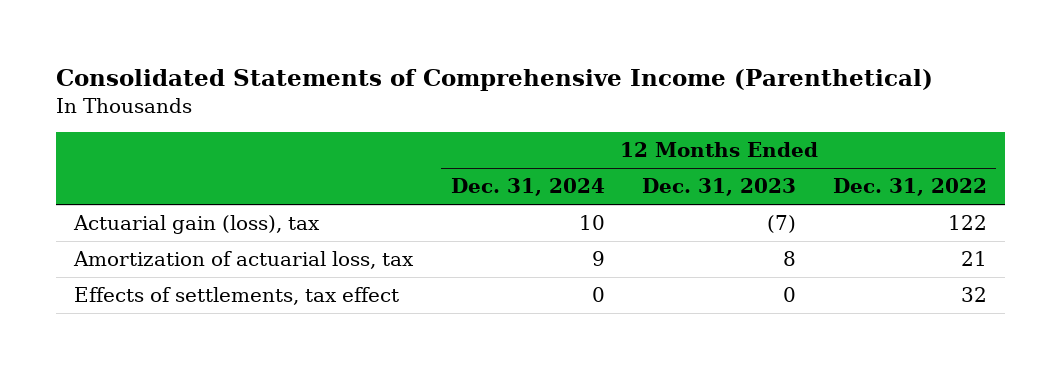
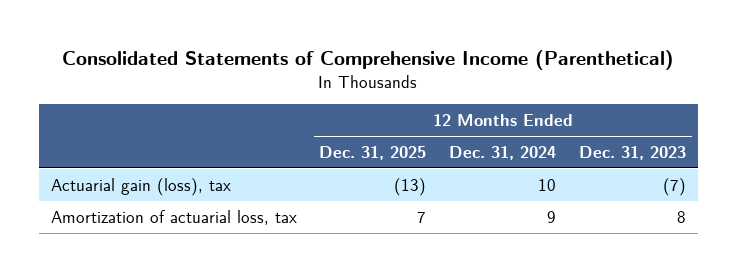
- | 12 Months Ended Dec. 31, 2024 | 12 Months Ended Dec. 31, 2023 | 12 Months Ended Dec. 31, 2022
+ | 12 Months Ended Dec. 31, 2025 | 12 Months Ended Dec. 31, 2024 | 12 Months Ended Dec. 31, 2023
- Effects of settlements, tax effect | 0 | 0 | 32

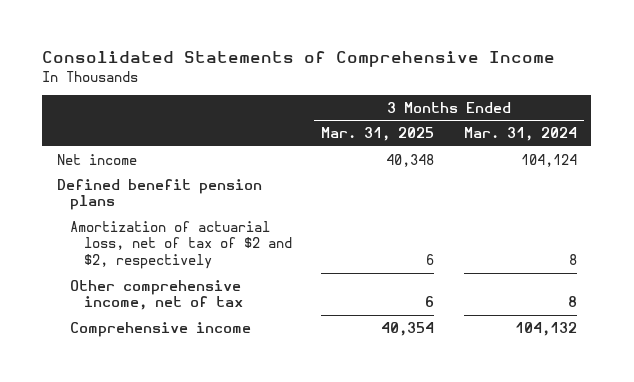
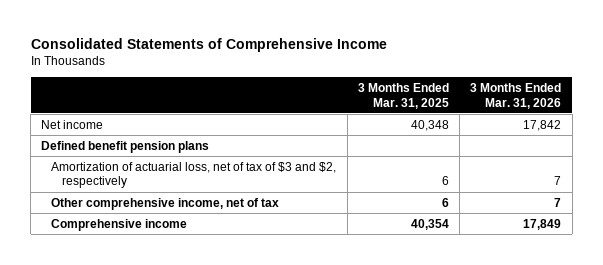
- | 3 Months Ended Mar. 31, 2025 | 3 Months Ended Mar. 31, 2024
+ | 3 Months Ended Mar. 31, 2025 | 3 Months Ended Mar. 31, 2026
- Amortization of actuarial loss, net of tax of $2 and $2, respectively | 6 | 8
+ Amortization of actuarial loss, net of tax of $3 and $2, respectively | 6 | 7

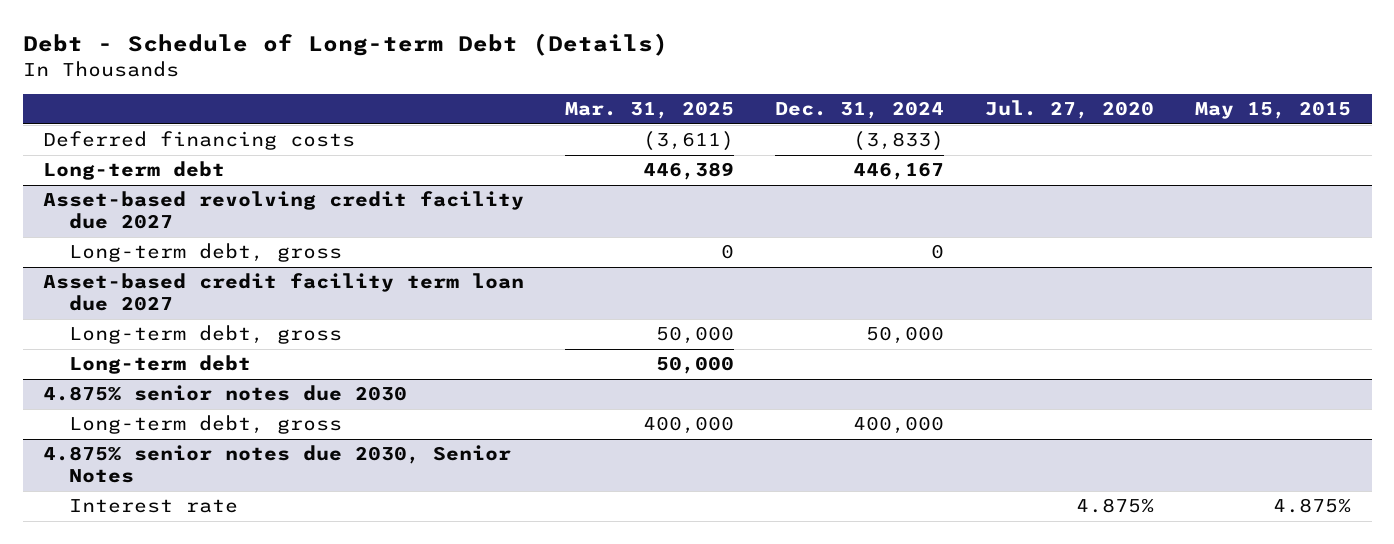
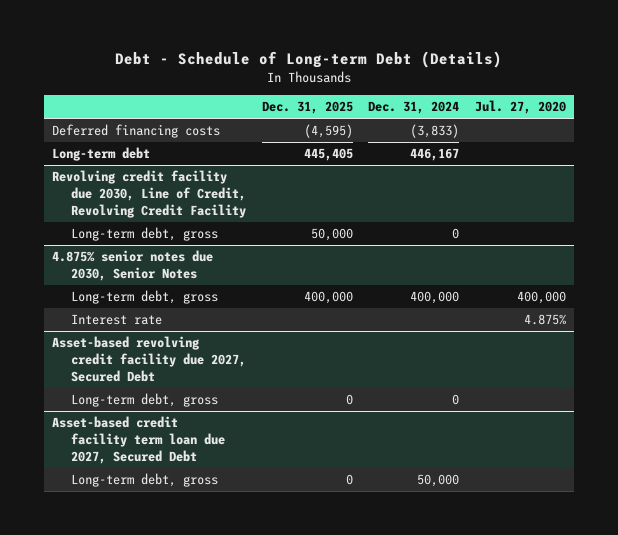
- | Mar. 31, 2025 | Dec. 31, 2024 | Jul. 27, 2020 | May 15, 2015
+ | Dec. 31, 2025 | Dec. 31, 2024 | Jul. 27, 2020
- Asset-based revolving credit facility due 2027
+ Revolving credit facility due 2030, Line of Credit, Revolving Credit Facility
- Asset-based credit facility term loan due 2027
- Long-term debt, gross | 50,000 | 50,000 | |
- Long-term debt | 50,000 | | |
- 4.875% senior notes due 2030
- Long-term debt, gross | 400,000 | 400,000 | |
@ 4.875% senior notes due 2030, Senior Notes
+ Long-term debt, gross | 400,000 | 400,000 | 400,000
+ Asset-based revolving credit facility due 2027, Secured Debt
+ Long-term debt, gross | 0 | 0 |
+ Asset-based credit facility term loan due 2027, Secured Debt
+ Long-term debt, gross | 0 | 50,000 |

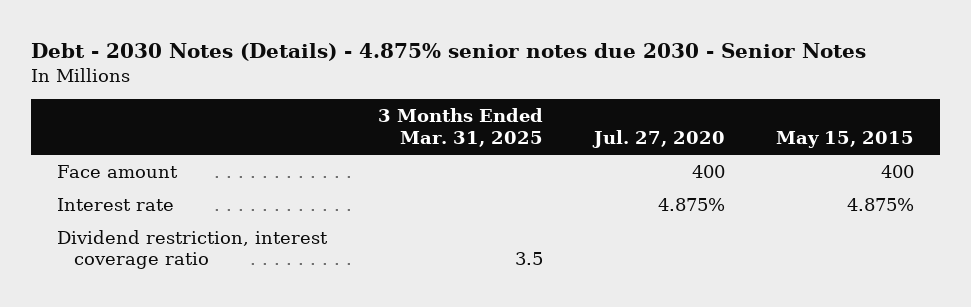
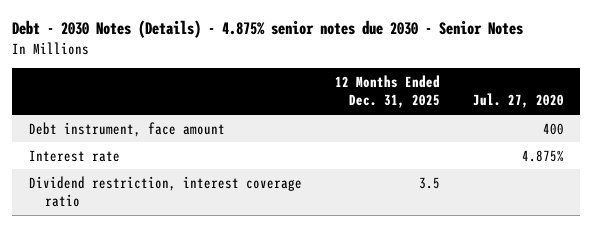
- | 3 Months Ended Mar. 31, 2025 | Jul. 27, 2020 | May 15, 2015
+ | 12 Months Ended Dec. 31, 2025 | Jul. 27, 2020
- Face amount | | 400 | 400
+ Debt instrument, face amount | | 400

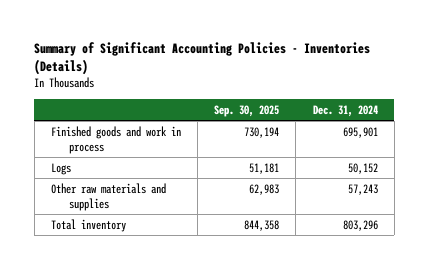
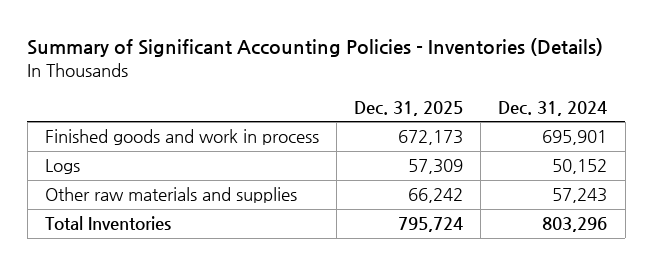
- | Sep. 30, 2025 | Dec. 31, 2024
+ | Dec. 31, 2025 | Dec. 31, 2024
- Total inventory | 844,358 | 803,296
+ Total Inventories | 795,724 | 803,296

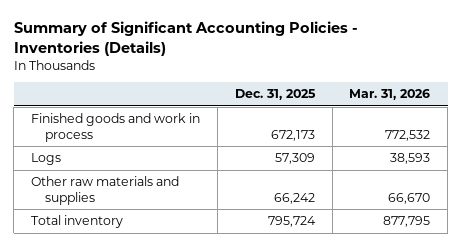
- | Dec. 31, 2025 | Dec. 31, 2024
+ | Dec. 31, 2025 | Mar. 31, 2026
- Total Inventories | 795,724 | 803,296
+ Total inventory | 795,724 | 877,795

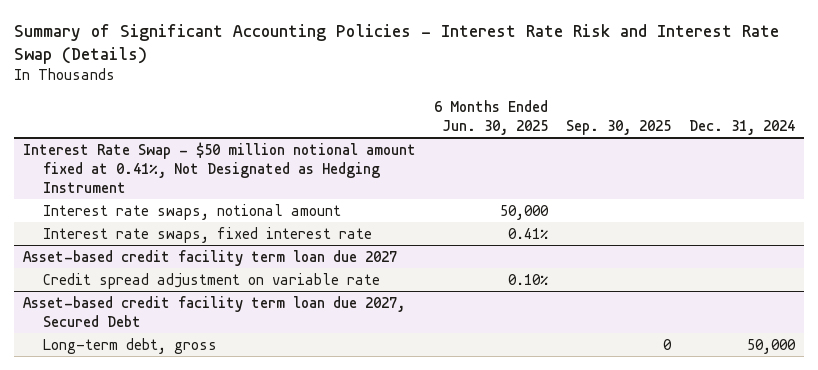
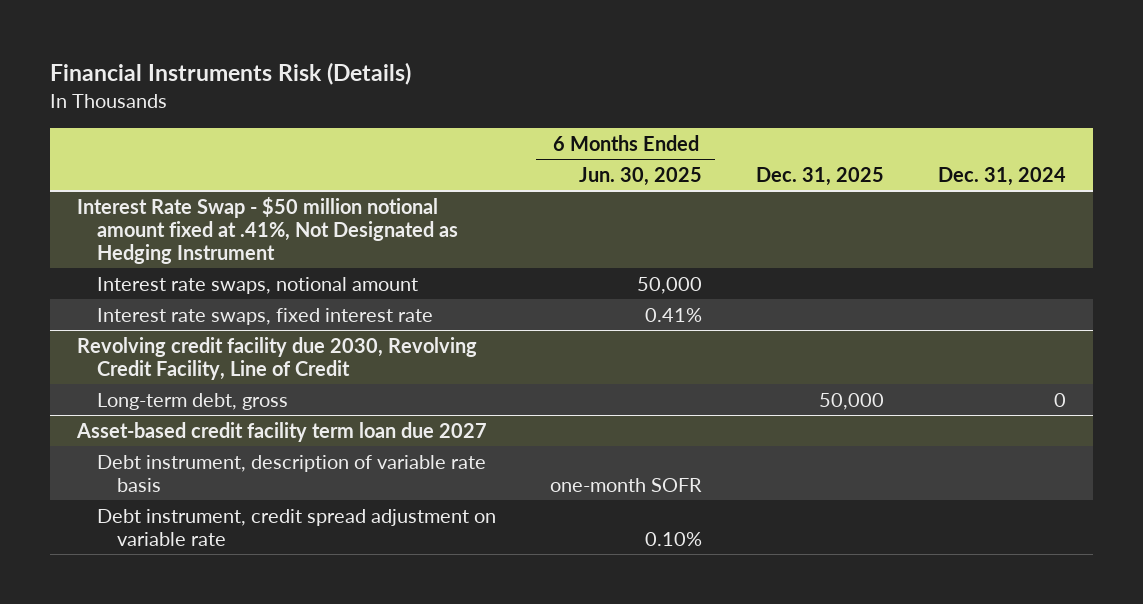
- Summary of Significant Accounting Policies - Interest Rate Risk and Interest Rate Swap (Details)
+ Financial Instruments Risk (Details)
- | 6 Months Ended Jun. 30, 2025 | Sep. 30, 2025 | Dec. 31, 2024
+ | 6 Months Ended Jun. 30, 2025 | Dec. 31, 2025 | Dec. 31, 2024
- Interest Rate Swap - $50 million notional amount fixed at 0.41%, Not Designated as Hedging Instrument
+ Interest Rate Swap - $50 million notional amount fixed at .41%, Not Designated as Hedging Instrument
+ Revolving credit facility due 2030, Revolving Credit Facility, Line of Credit
+ Long-term debt, gross | | 50,000 | 0
@ Asset-based credit facility term loan due 2027
- Credit spread adjustment on variable rate | 0.10% | |
- Asset-based credit facility term loan due 2027, Secured Debt
- Long-term debt, gross | | 0 | 50,000
@ Asset-based credit facility term loan due 2027
+ Debt instrument, description of variable rate basis | one-month SOFR | |
+ Debt instrument, credit spread adjustment on variable rate | 0.10% | |

